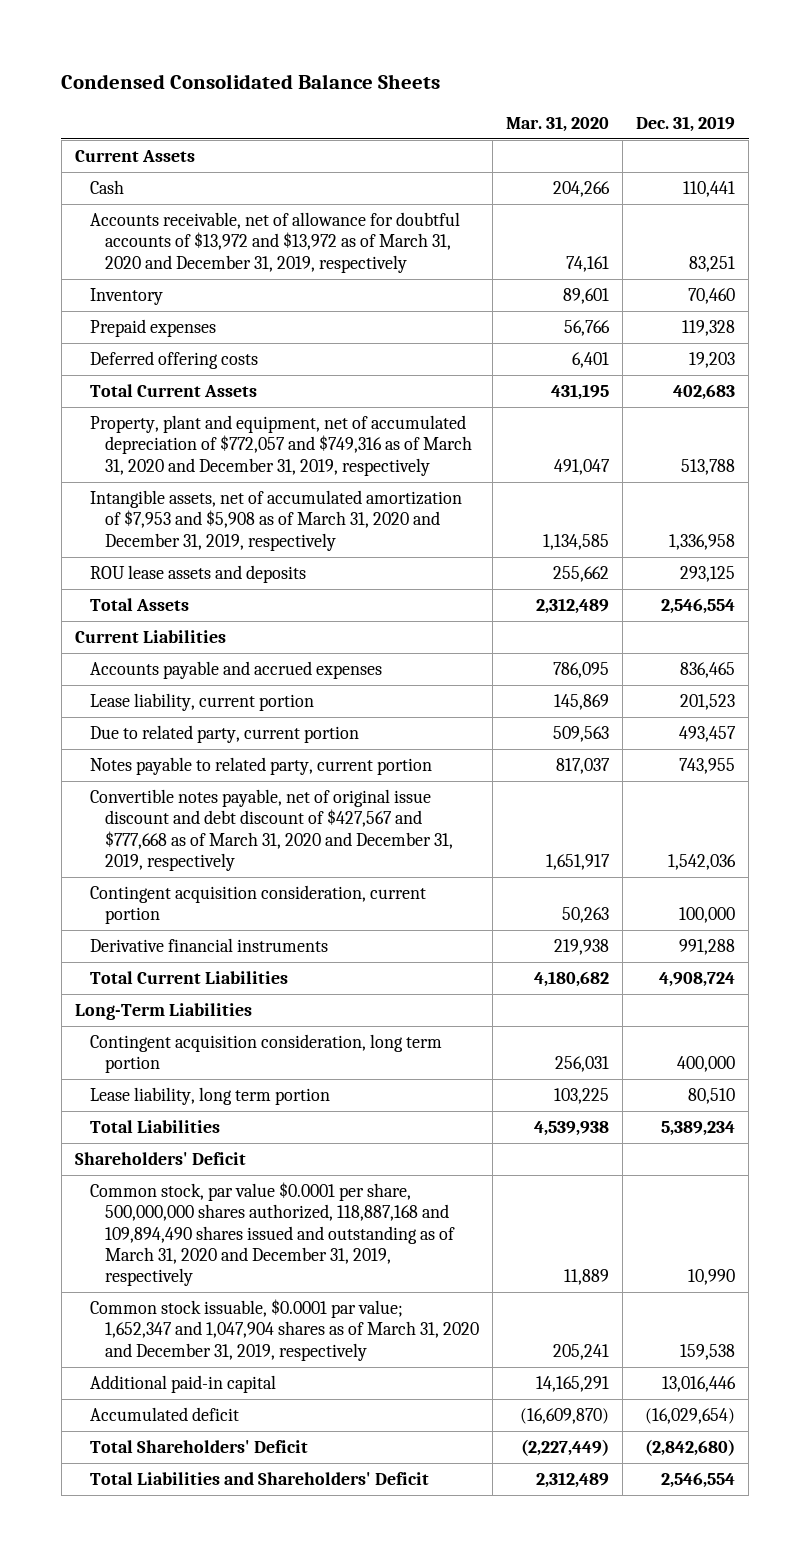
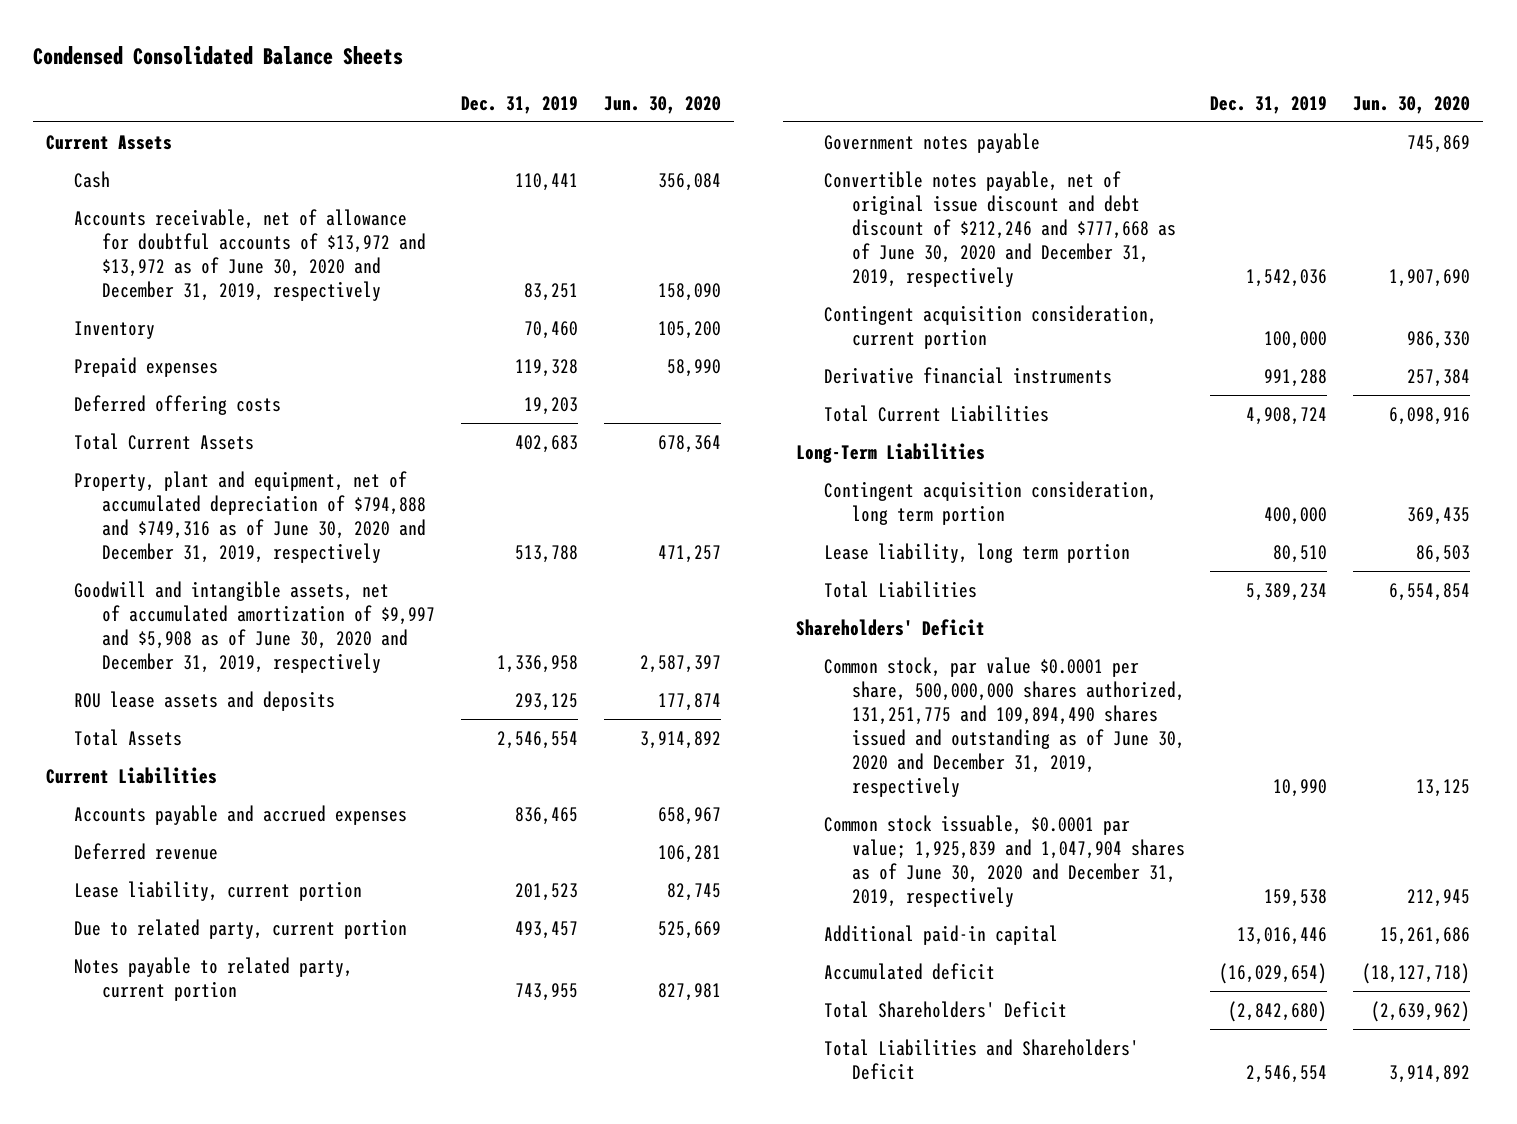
- | Mar. 31, 2020 | Dec. 31, 2019
+ | Dec. 31, 2019 | Jun. 30, 2020
- Accounts receivable, net of allowance for doubtful accounts of $13,972 and $13,972 as of March 31, 2020 and December 31, 2019, respectively | 74,161 | 83,251
+ Accounts receivable, net of allowance for doubtful accounts of $13,972 and $13,972 as of June 30, 2020 and December 31, 2019, respectively | 83,251 | 158,090
- Property, plant and equipment, net of accumulated depreciation of $772,057 and $749,316 as of March 31, 2020 and December 31, 2019, respectively | 491,047 | 513,788
- Intangible assets, net of accumulated amortization of $7,953 and $5,908 as of March 31, 2020 and December 31, 2019, respectively | 1,134,585 | 1,336,958
+ Property, plant and equipment, net of accumulated depreciation of $794,888 and $749,316 as of June 30, 2020 and December 31, 2019, respectively | 513,788 | 471,257
+ Goodwill and intangible assets, net of accumulated amortization of $9,997 and $5,908 as of June 30, 2020 and December 31, 2019, respectively | 1,336,958 | 2,587,397
+ Deferred revenue | | 106,281
- Convertible notes payable, net of original issue discount and debt discount of $427,567 and $777,668 as of March 31, 2020 and December 31, 2019, respectively | 1,651,917 | 1,542,036
+ Government notes payable | | 745,869
+ Convertible notes payable, net of original issue discount and debt discount of $212,246 and $777,668 as of June 30, 2020 and December 31, 2019, respectively | 1,542,036 | 1,907,690
- Common stock, par value $0.0001 per share, 500,000,000 shares authorized, 118,887,168 and 109,894,490 shares issued and outstanding as of March 31, 2020 and December 31, 2019, respectively | 11,889 | 10,990
- Common stock issuable, $0.0001 par value; 1,652,347 and 1,047,904 shares as of March 31, 2020 and December 31, 2019, respectively | 205,241 | 159,538
+ Common stock, par value $0.0001 per share, 500,000,000 shares authorized, 131,251,775 and 109,894,490 shares issued and outstanding as of June 30, 2020 and December 31, 2019, respectively | 10,990 | 13,125
+ Common stock issuable, $0.0001 par value; 1,925,839 and 1,047,904 shares as of June 30, 2020 and December 31, 2019, respectively | 159,538 | 212,945

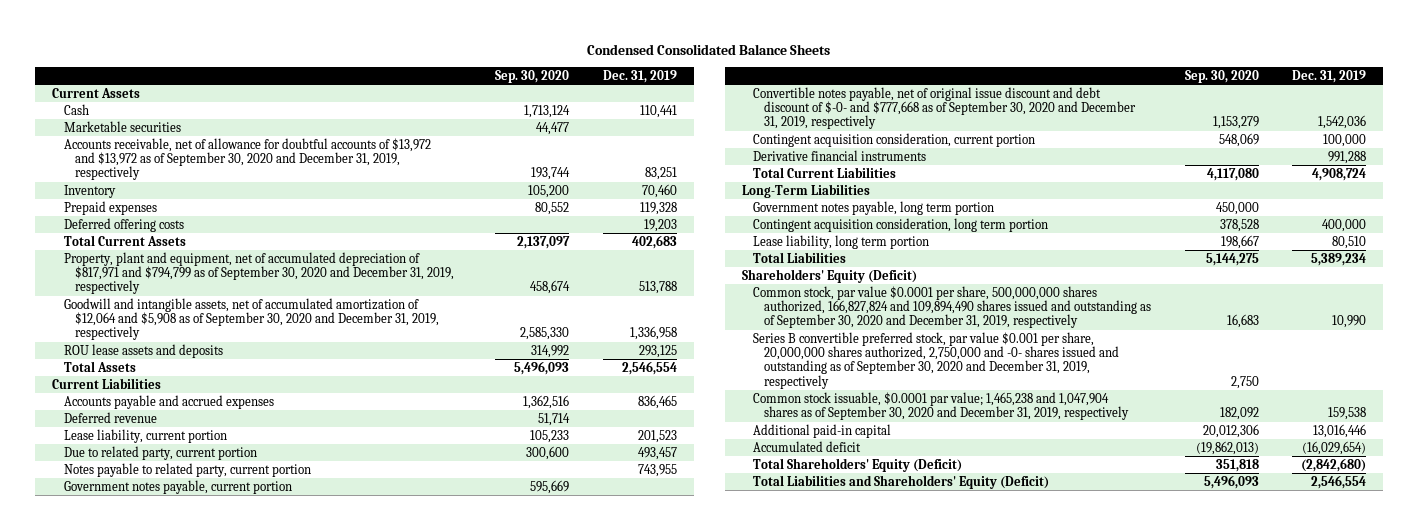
- | Dec. 31, 2019 | Jun. 30, 2020
+ | Sep. 30, 2020 | Dec. 31, 2019
- Accounts receivable, net of allowance for doubtful accounts of $13,972 and $13,972 as of June 30, 2020 and December 31, 2019, respectively | 83,251 | 158,090
+ Marketable securities | 44,477 |
+ Accounts receivable, net of allowance for doubtful accounts of $13,972 and $13,972 as of September 30, 2020 and December 31, 2019, respectively | 193,744 | 83,251
- Property, plant and equipment, net of accumulated depreciation of $794,888 and $749,316 as of June 30, 2020 and December 31, 2019, respectively | 513,788 | 471,257
- Goodwill and intangible assets, net of accumulated amortization of $9,997 and $5,908 as of June 30, 2020 and December 31, 2019, respectively | 1,336,958 | 2,587,397
+ Property, plant and equipment, net of accumulated depreciation of $817,971 and $794,799 as of September 30, 2020 and December 31, 2019, respectively | 458,674 | 513,788
+ Goodwill and intangible assets, net of accumulated amortization of $12,064 and $5,908 as of September 30, 2020 and December 31, 2019, respectively | 2,585,330 | 1,336,958
- Government notes payable | | 745,869
- Convertible notes payable, net of original issue discount and debt discount of $212,246 and $777,668 as of June 30, 2020 and December 31, 2019, respectively | 1,542,036 | 1,907,690
+ Government notes payable, current portion | 595,669 |
+ Convertible notes payable, net of original issue discount and debt discount of $-0- and $777,668 as of September 30, 2020 and December 31, 2019, respectively | 1,153,279 | 1,542,036
+ Government notes payable, long term portion | 450,000 |
- Shareholders' Deficit
- Common stock, par value $0.0001 per share, 500,000,000 shares authorized, 131,251,775 and 109,894,490 shares issued and outstanding as of June 30, 2020 and December 31, 2019, respectively | 10,990 | 13,125
- Common stock issuable, $0.0001 par value; 1,925,839 and 1,047,904 shares as of June 30, 2020 and December 31, 2019, respectively | 159,538 | 212,945
+ Shareholders' Equity (Deficit)
+ Common stock, par value $0.0001 per share, 500,000,000 shares authorized, 166,827,824 and 109,894,490 shares issued and outstanding as of September 30, 2020 and December 31, 2019, respectively | 16,683 | 10,990
+ Series B convertible preferred stock, par value $0.001 per share, 20,000,000 shares authorized, 2,750,000 and -0- shares issued and outstanding as of September 30, 2020 and December 31, 2019, respectively | 2,750 |
+ Common stock issuable, $0.0001 par value; 1,465,238 and 1,047,904 shares as of September 30, 2020 and December 31, 2019, respectively | 182,092 | 159,538
- Total Shareholders' Deficit | (2,842,680) | (2,639,962)
- Total Liabilities and Shareholders' Deficit | 2,546,554 | 3,914,892
+ Total Shareholders' Equity (Deficit) | 351,818 | (2,842,680)
+ Total Liabilities and Shareholders' Equity (Deficit) | 5,496,093 | 2,546,554

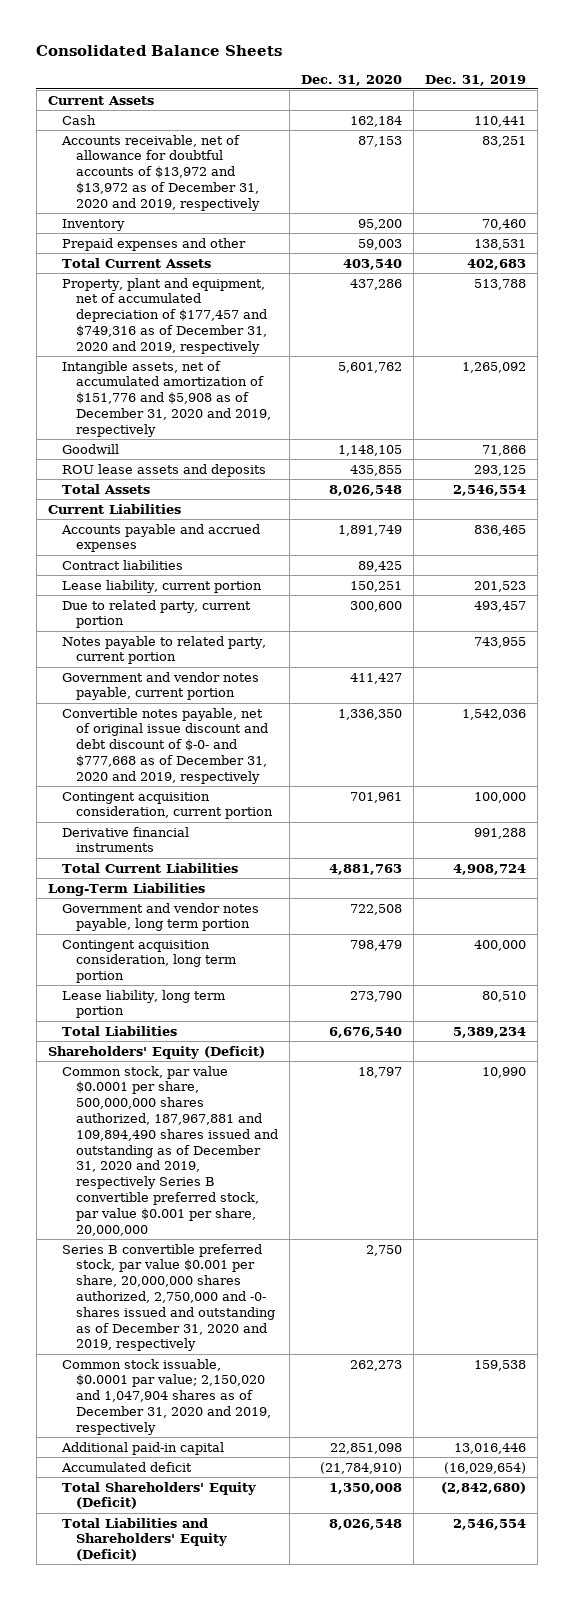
- Condensed Consolidated Balance Sheets
+ Consolidated Balance Sheets
- | Sep. 30, 2020 | Dec. 31, 2019
+ | Dec. 31, 2020 | Dec. 31, 2019
- Marketable securities | 44,477 |
- Accounts receivable, net of allowance for doubtful accounts of $13,972 and $13,972 as of September 30, 2020 and December 31, 2019, respectively | 193,744 | 83,251
+ Accounts receivable, net of allowance for doubtful accounts of $13,972 and $13,972 as of December 31, 2020 and 2019, respectively | 87,153 | 83,251
- Prepaid expenses | 80,552 | 119,328
- Deferred offering costs | | 19,203
+ Prepaid expenses and other | 59,003 | 138,531
- Property, plant and equipment, net of accumulated depreciation of $817,971 and $794,799 as of September 30, 2020 and December 31, 2019, respectively | 458,674 | 513,788
- Goodwill and intangible assets, net of accumulated amortization of $12,064 and $5,908 as of September 30, 2020 and December 31, 2019, respectively | 2,585,330 | 1,336,958
+ Property, plant and equipment, net of accumulated depreciation of $177,457 and $749,316 as of December 31, 2020 and 2019, respectively | 437,286 | 513,788
+ Intangible assets, net of accumulated amortization of $151,776 and $5,908 as of December 31, 2020 and 2019, respectively | 5,601,762 | 1,265,092
+ Goodwill | 1,148,105 | 71,866
- Deferred revenue | 51,714 |
+ Contract liabilities | 89,425 |
- Government notes payable, current portion | 595,669 |
- Convertible notes payable, net of original issue discount and debt discount of $-0- and $777,668 as of September 30, 2020 and December 31, 2019, respectively | 1,153,279 | 1,542,036
+ Government and vendor notes payable, current portion | 411,427 |
+ Convertible notes payable, net of original issue discount and debt discount of $-0- and $777,668 as of December 31, 2020 and 2019, respectively | 1,336,350 | 1,542,036
- Government notes payable, long term portion | 450,000 |
+ Government and vendor notes payable, long term portion | 722,508 |
- Common stock, par value $0.0001 per share, 500,000,000 shares authorized, 166,827,824 and 109,894,490 shares issued and outstanding as of September 30, 2020 and December 31, 2019, respectively | 16,683 | 10,990
- Series B convertible preferred stock, par value $0.001 per share, 20,000,000 shares authorized, 2,750,000 and -0- shares issued and outstanding as of September 30, 2020 and December 31, 2019, respectively | 2,750 |
- Common stock issuable, $0.0001 par value; 1,465,238 and 1,047,904 shares as of September 30, 2020 and December 31, 2019, respectively | 182,092 | 159,538
+ Common stock, par value $0.0001 per share, 500,000,000 shares authorized, 187,967,881 and 109,894,490 shares issued and outstanding as of December 31, 2020 and 2019, respectively Series B convertible preferred stock, par value $0.001 per share, 20,000,000 | 18,797 | 10,990
+ Series B convertible preferred stock, par value $0.001 per share, 20,000,000 shares authorized, 2,750,000 and -0- shares issued and outstanding as of December 31, 2020 and 2019, respectively | 2,750 |
+ Common stock issuable, $0.0001 par value; 2,150,020 and 1,047,904 shares as of December 31, 2020 and 2019, respectively | 262,273 | 159,538

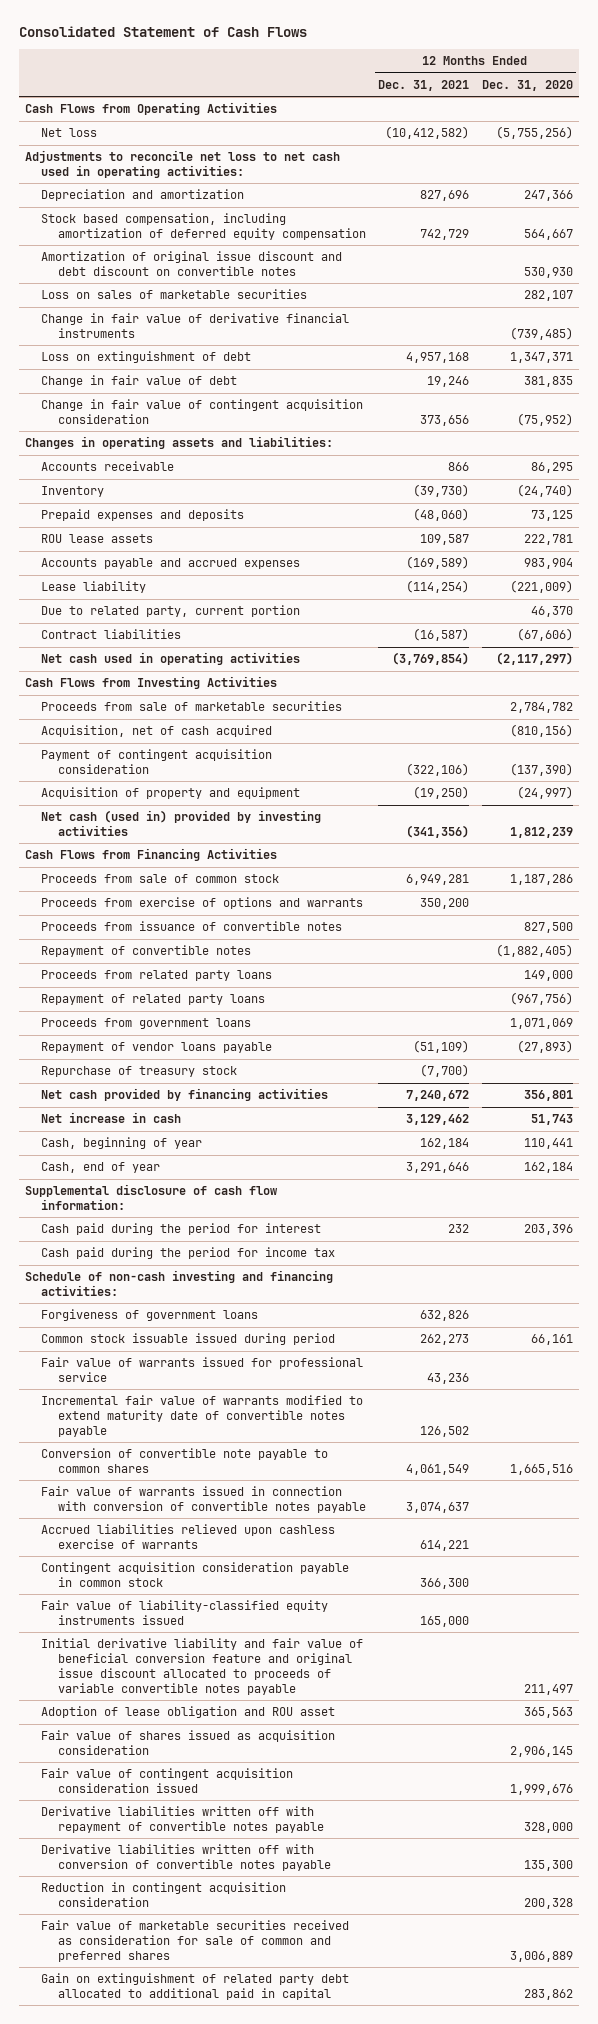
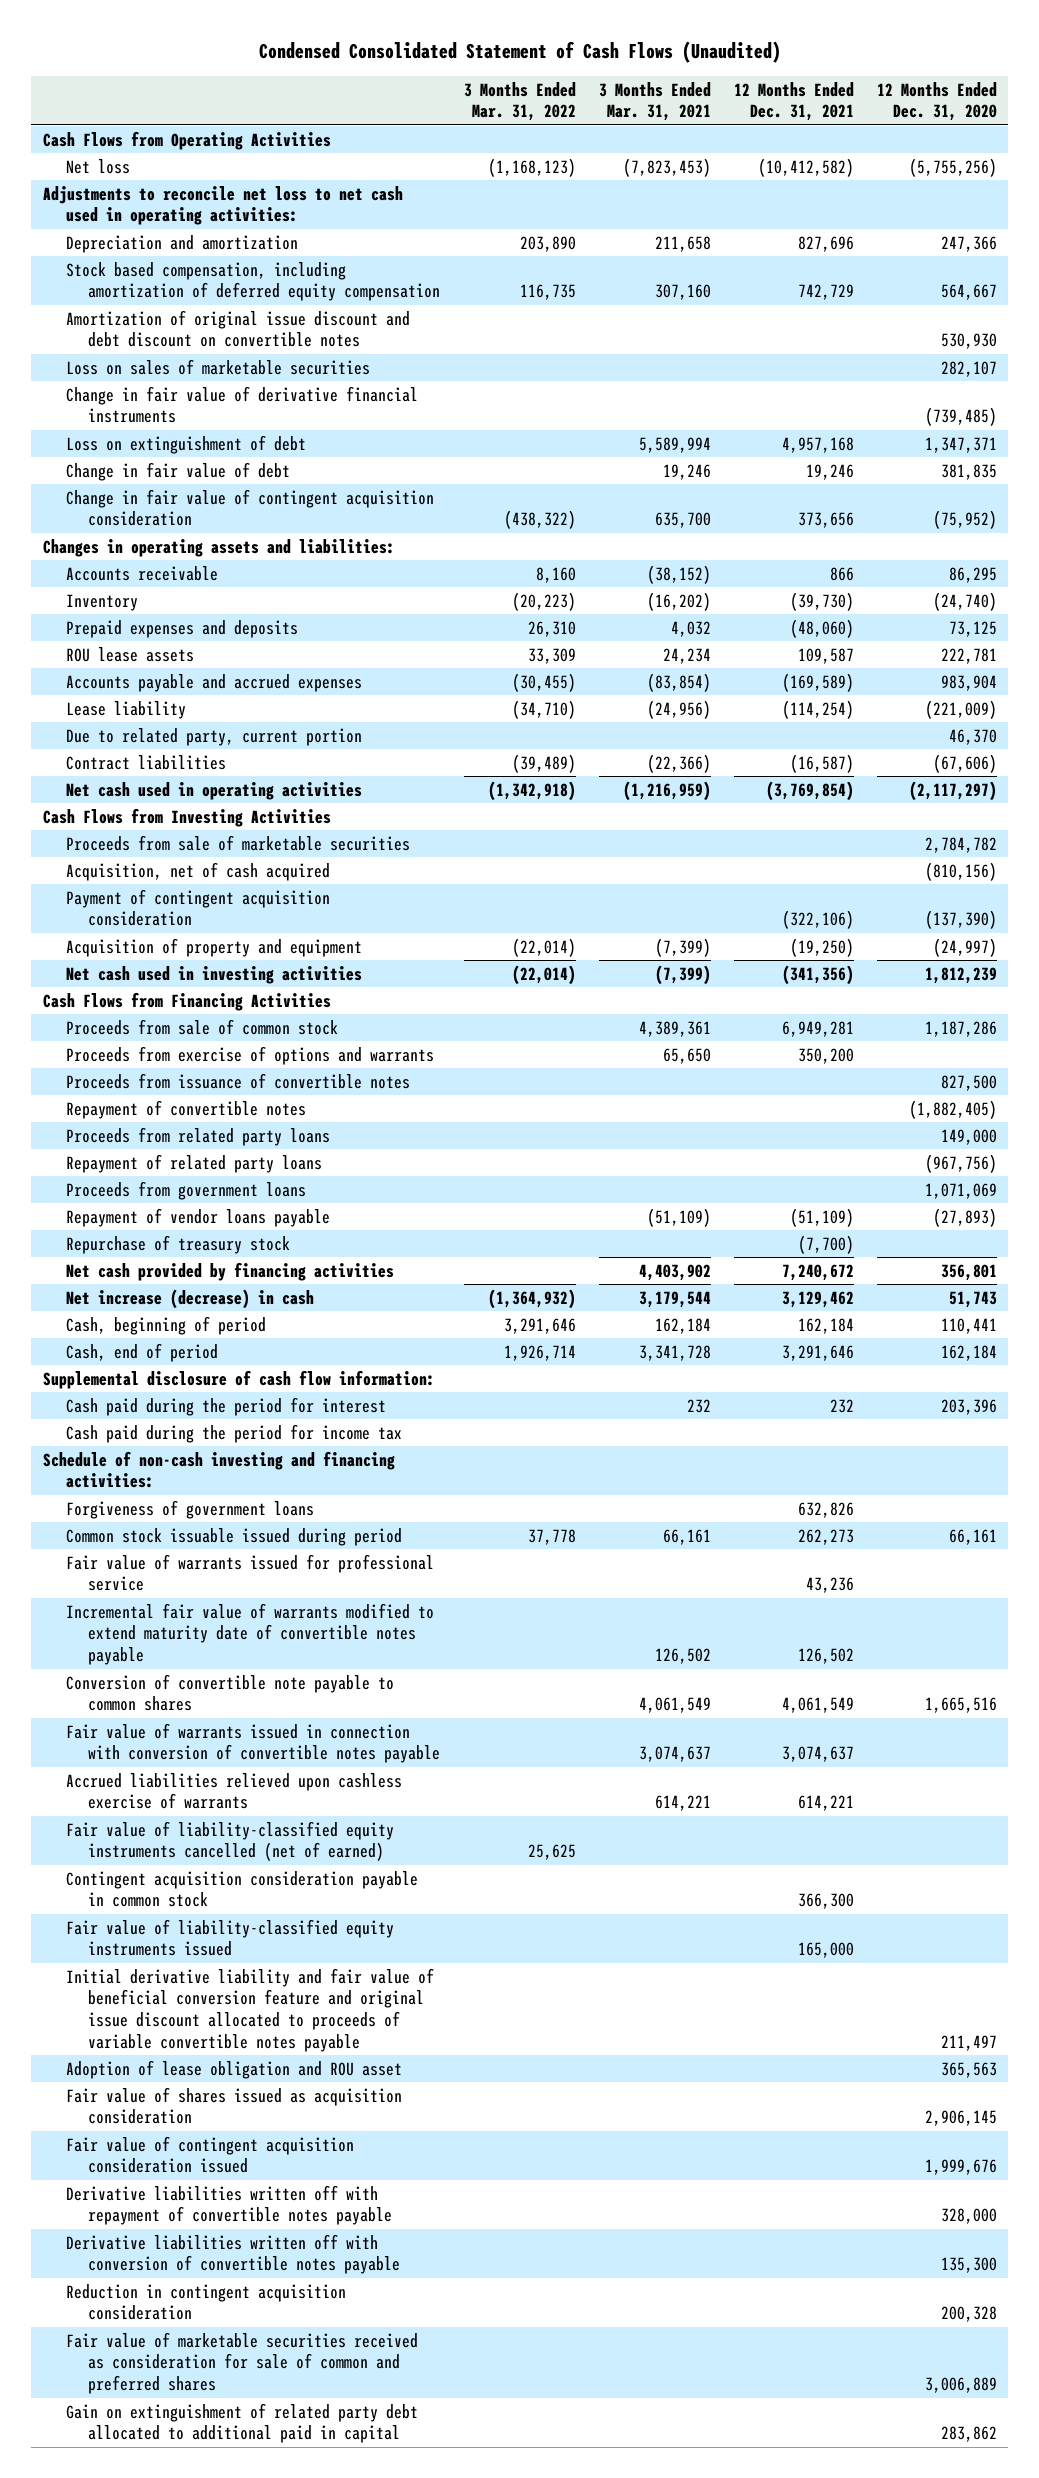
- Consolidated Statement of Cash Flows
+ Condensed Consolidated Statement of Cash Flows (Unaudited)
- | 12 Months Ended Dec. 31, 2021 | 12 Months Ended Dec. 31, 2020
+ | 3 Months Ended Mar. 31, 2022 | 3 Months Ended Mar. 31, 2021 | 12 Months Ended Dec. 31, 2021 | 12 Months Ended Dec. 31, 2020
- Net cash (used in) provided by investing activities | (341,356) | 1,812,239
+ Net cash used in investing activities | (22,014) | (7,399) | (341,356) | 1,812,239
- Net increase in cash | 3,129,462 | 51,743
- Cash, beginning of year | 162,184 | 110,441
- Cash, end of year | 3,291,646 | 162,184
+ Net increase (decrease) in cash | (1,364,932) | 3,179,544 | 3,129,462 | 51,743
+ Cash, beginning of period | 3,291,646 | 162,184 | 162,184 | 110,441
+ Cash, end of period | 1,926,714 | 3,341,728 | 3,291,646 | 162,184
+ Fair value of liability-classified equity instruments cancelled (net of earned) | 25,625 | | |

